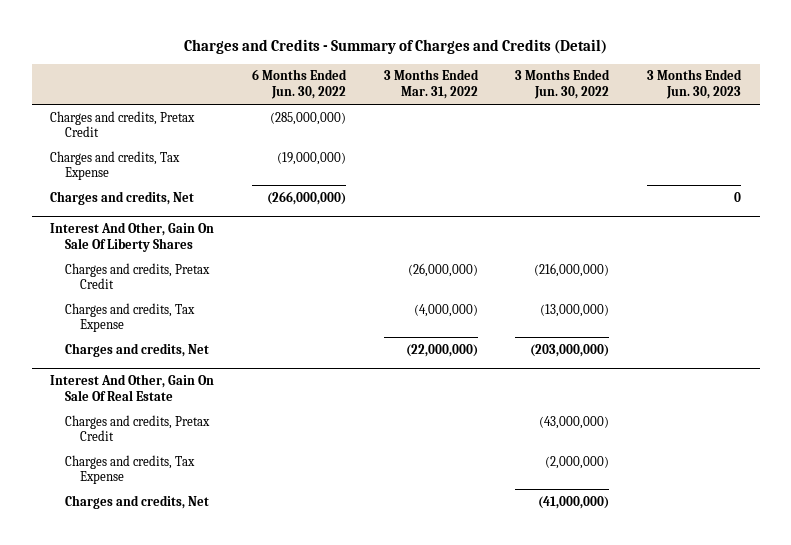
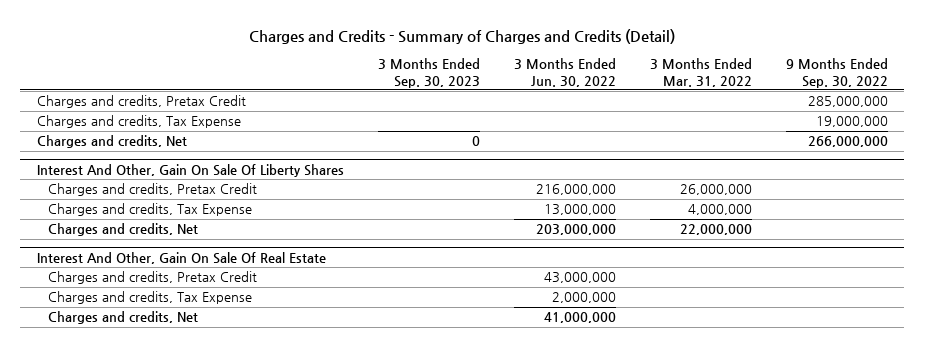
- | 6 Months Ended Jun. 30, 2022 | 3 Months Ended Mar. 31, 2022 | 3 Months Ended Jun. 30, 2022 | 3 Months Ended Jun. 30, 2023
+ | 3 Months Ended Sep. 30, 2023 | 3 Months Ended Jun. 30, 2022 | 3 Months Ended Mar. 31, 2022 | 9 Months Ended Sep. 30, 2022
@ Interest And Other, Gain On Sale Of Liberty Shares
- Charges and credits, Pretax Credit | | (26,000,000) | (216,000,000) |
- Charges and credits, Tax Expense | | (4,000,000) | (13,000,000) |
- Charges and credits, Net | | (22,000,000) | (203,000,000) |
+ Charges and credits, Pretax Credit | | 216,000,000 | 26,000,000 |
+ Charges and credits, Tax Expense | | 13,000,000 | 4,000,000 |
+ Charges and credits, Net | | 203,000,000 | 22,000,000 |
@ Interest And Other, Gain On Sale Of Real Estate
- Charges and credits, Pretax Credit | | | (43,000,000) |
- Charges and credits, Tax Expense | | | (2,000,000) |
- Charges and credits, Net | | | (41,000,000) |
+ Charges and credits, Pretax Credit | | 43,000,000 | |
+ Charges and credits, Tax Expense | | 2,000,000 | |
+ Charges and credits, Net | | 41,000,000 | |

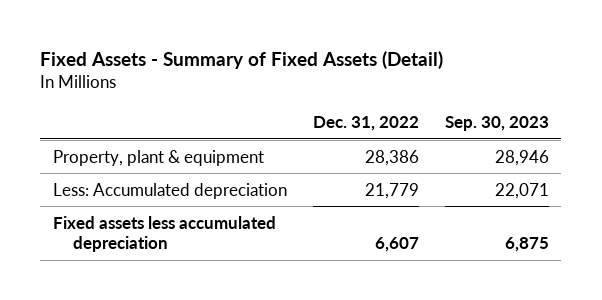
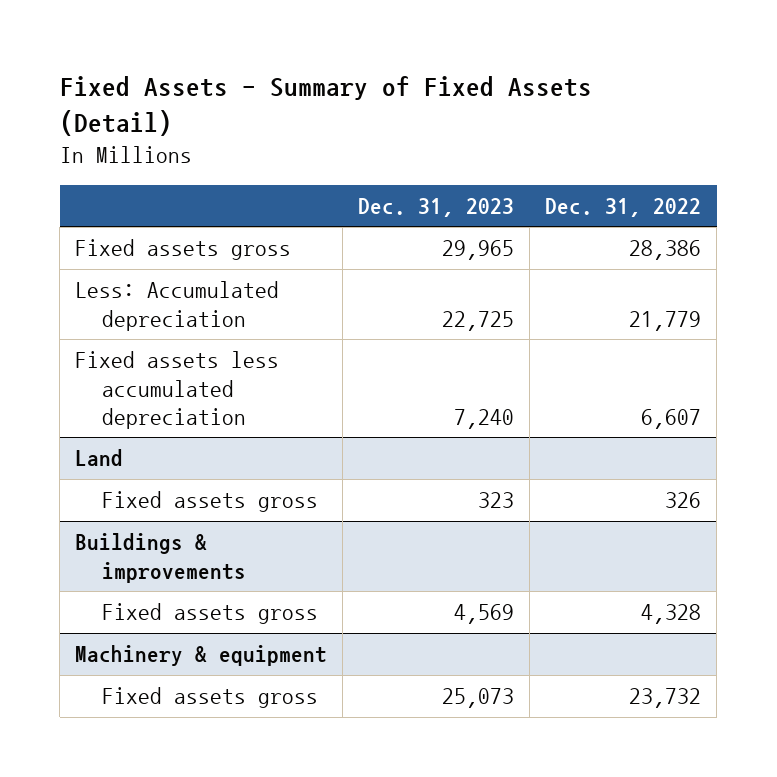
- | Dec. 31, 2022 | Sep. 30, 2023
+ | Dec. 31, 2023 | Dec. 31, 2022
- Property, plant & equipment | 28,386 | 28,946
+ Fixed assets gross | 29,965 | 28,386
+ Land
+ Fixed assets gross | 323 | 326
+ Buildings & improvements
+ Fixed assets gross | 4,569 | 4,328
+ Machinery & equipment
+ Fixed assets gross | 25,073 | 23,732

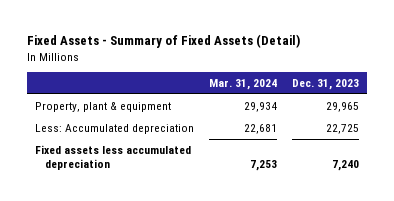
- | Dec. 31, 2023 | Dec. 31, 2022
+ | Mar. 31, 2024 | Dec. 31, 2023
- Fixed assets gross | 29,965 | 28,386
+ Property, plant & equipment | 29,934 | 29,965
- Land
- Fixed assets gross | 323 | 326
- Buildings & improvements
- Fixed assets gross | 4,569 | 4,328
- Machinery & equipment
- Fixed assets gross | 25,073 | 23,732

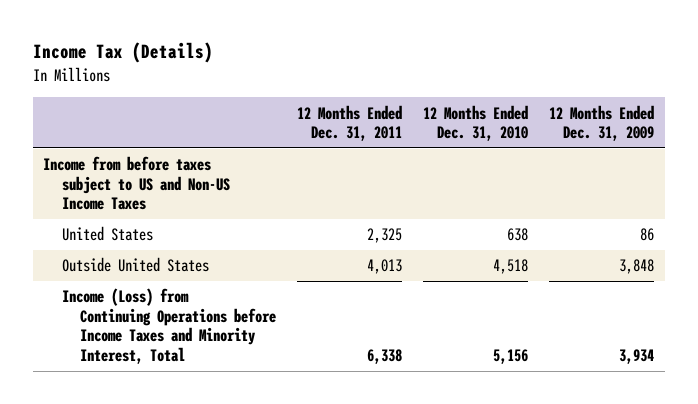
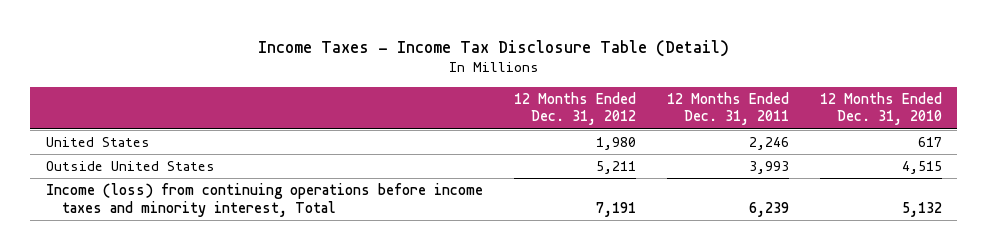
- Income Tax (Details)
+ Income Taxes - Income Tax Disclosure Table (Detail)
- | 12 Months Ended Dec. 31, 2011 | 12 Months Ended Dec. 31, 2010 | 12 Months Ended Dec. 31, 2009
+ | 12 Months Ended Dec. 31, 2012 | 12 Months Ended Dec. 31, 2011 | 12 Months Ended Dec. 31, 2010
- Income from before taxes subject to US and Non-US Income Taxes
- United States | 2,325 | 638 | 86
- Outside United States | 4,013 | 4,518 | 3,848
- Income (Loss) from Continuing Operations before Income Taxes and Minority Interest, Total | 6,338 | 5,156 | 3,934
+ United States | 1,980 | 2,246 | 617
+ Outside United States | 5,211 | 3,993 | 4,515
+ Income (loss) from continuing operations before income taxes and minority interest, Total | 7,191 | 6,239 | 5,132

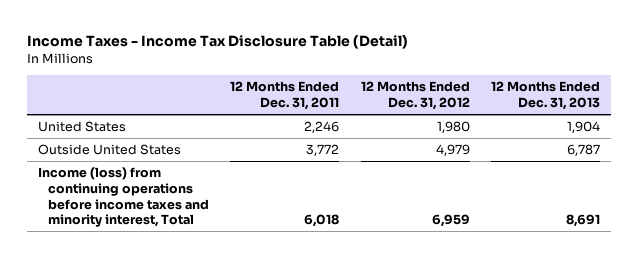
- | 12 Months Ended Dec. 31, 2012 | 12 Months Ended Dec. 31, 2011 | 12 Months Ended Dec. 31, 2010
+ | 12 Months Ended Dec. 31, 2011 | 12 Months Ended Dec. 31, 2012 | 12 Months Ended Dec. 31, 2013
- Outside United States | 5,211 | 3,993 | 4,515
- Income (loss) from continuing operations before income taxes and minority interest, Total | 7,191 | 6,239 | 5,132
+ Outside United States | 3,772 | 4,979 | 6,787
+ Income (loss) from continuing operations before income taxes and minority interest, Total | 6,018 | 6,959 | 8,691

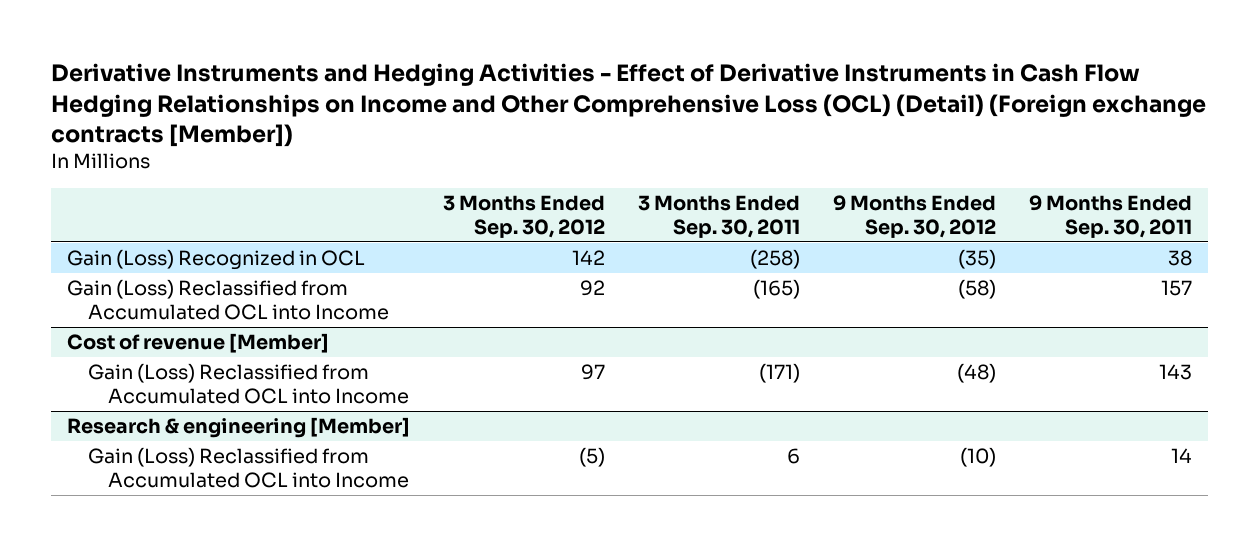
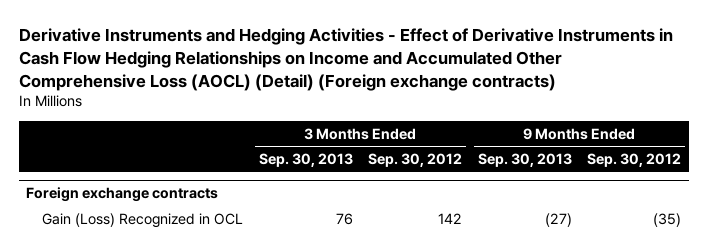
- Derivative Instruments and Hedging Activities - Effect of Derivative Instruments in Cash Flow Hedging Relationships on Income and Other Comprehensive Loss (OCL) (Detail) (Foreign exchange contracts [Member])
+ Derivative Instruments and Hedging Activities - Effect of Derivative Instruments in Cash Flow Hedging Relationships on Income and Accumulated Other Comprehensive Loss (AOCL) (Detail) (Foreign exchange contracts)
- | 3 Months Ended Sep. 30, 2012 | 3 Months Ended Sep. 30, 2011 | 9 Months Ended Sep. 30, 2012 | 9 Months Ended Sep. 30, 2011
+ | 3 Months Ended Sep. 30, 2013 | 3 Months Ended Sep. 30, 2012 | 9 Months Ended Sep. 30, 2013 | 9 Months Ended Sep. 30, 2012
+ Foreign exchange contracts
- Gain (Loss) Reclassified from Accumulated OCL into Income | 92 | (165) | (58) | 157
- Cost of revenue [Member]
- Gain (Loss) Reclassified from Accumulated OCL into Income | 97 | (171) | (48) | 143
- Research & engineering [Member]
- Gain (Loss) Reclassified from Accumulated OCL into Income | (5) | 6 | (10) | 14

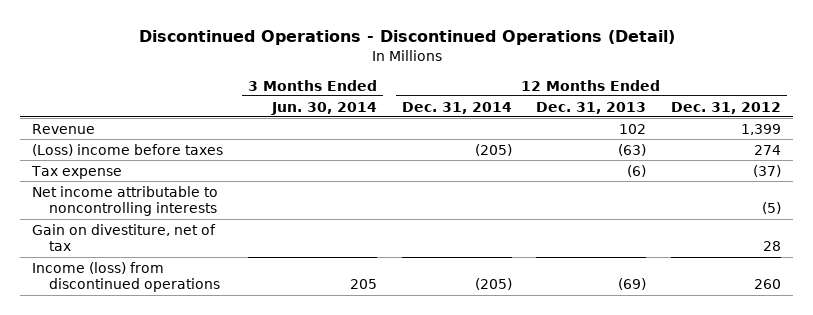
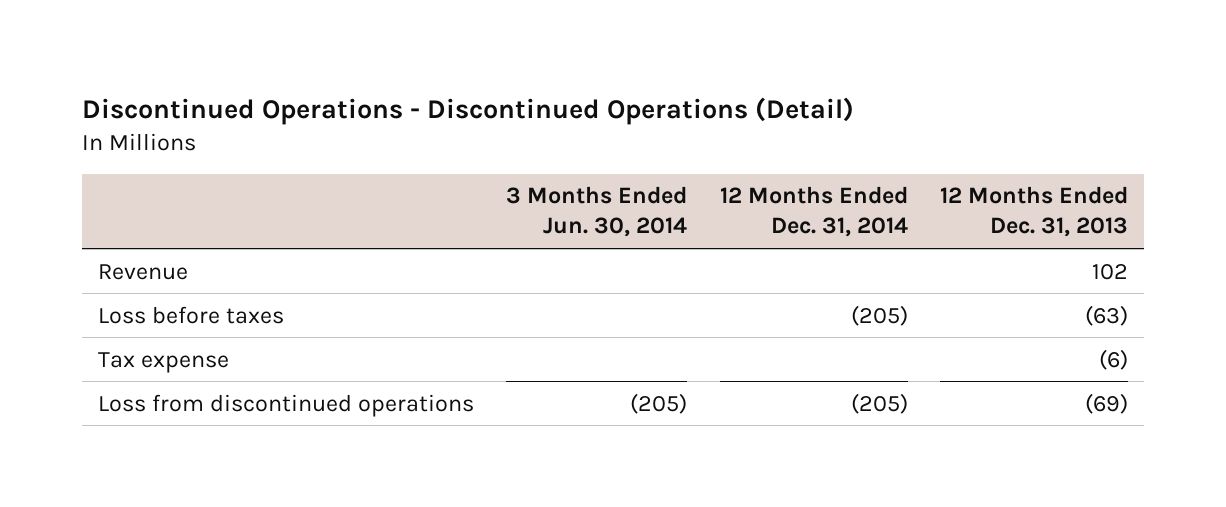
- | 3 Months Ended Jun. 30, 2014 | 12 Months Ended Dec. 31, 2014 | 12 Months Ended Dec. 31, 2013 | 12 Months Ended Dec. 31, 2012
+ | 3 Months Ended Jun. 30, 2014 | 12 Months Ended Dec. 31, 2014 | 12 Months Ended Dec. 31, 2013
- (Loss) income before taxes | | (205) | (63) | 274
+ Loss before taxes | | (205) | (63)
- Net income attributable to noncontrolling interests | | | | (5)
- Gain on divestiture, net of tax | | | | 28
- Income (loss) from discontinued operations | 205 | (205) | (69) | 260
+ Loss from discontinued operations | (205) | (205) | (69)

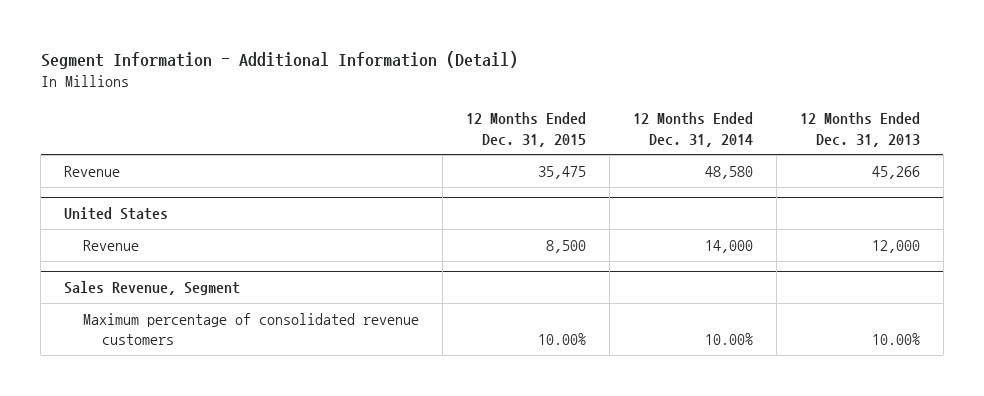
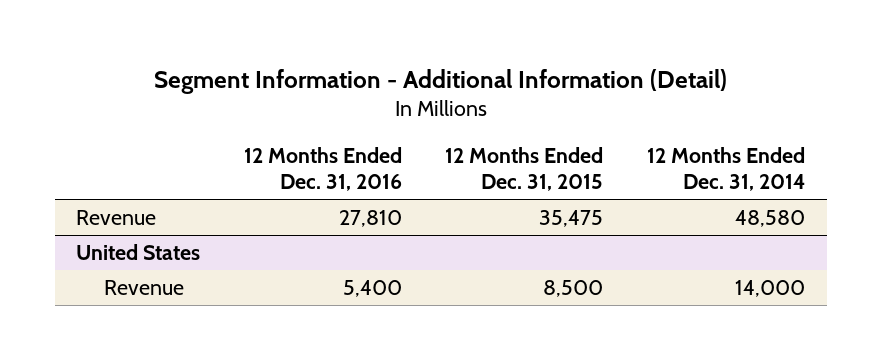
- | 12 Months Ended Dec. 31, 2015 | 12 Months Ended Dec. 31, 2014 | 12 Months Ended Dec. 31, 2013
+ | 12 Months Ended Dec. 31, 2016 | 12 Months Ended Dec. 31, 2015 | 12 Months Ended Dec. 31, 2014
- Sales Revenue, Segment
- Maximum percentage of consolidated revenue customers | 10.00% | 10.00% | 10.00%

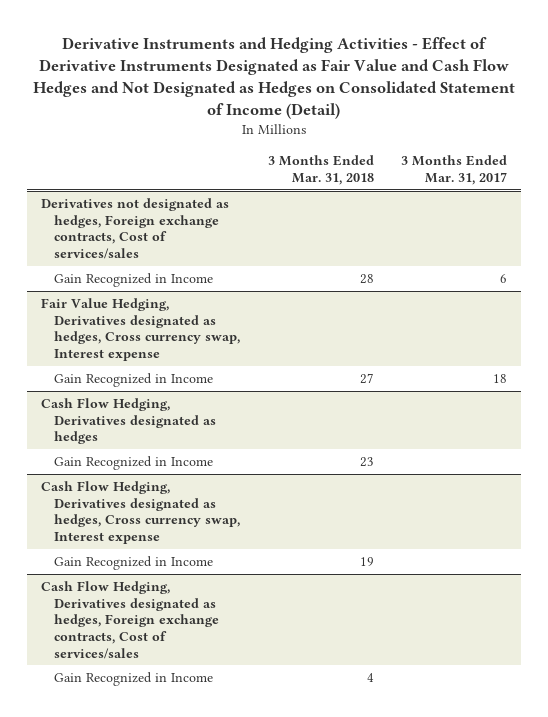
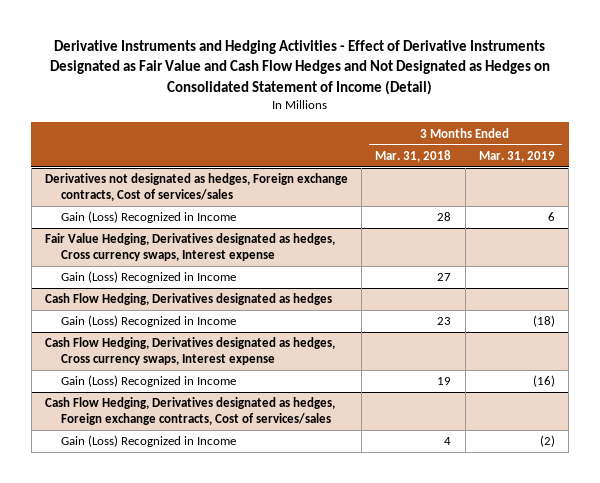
- | 3 Months Ended Mar. 31, 2018 | 3 Months Ended Mar. 31, 2017
+ | 3 Months Ended Mar. 31, 2018 | 3 Months Ended Mar. 31, 2019
@ Derivatives not designated as hedges, Foreign exchange contracts, Cost of services/sales
- Gain Recognized in Income | 28 | 6
- Fair Value Hedging, Derivatives designated as hedges, Cross currency swap, Interest expense
- Gain Recognized in Income | 27 | 18
@ Derivatives not designated as hedges, Foreign exchange contracts, Cost of services/sales
+ Gain (Loss) Recognized in Income | 28 | 6
+ Fair Value Hedging, Derivatives designated as hedges, Cross currency swaps, Interest expense
+ Gain (Loss) Recognized in Income | 27 |
@ Cash Flow Hedging, Derivatives designated as hedges
- Gain Recognized in Income | 23 |
- Cash Flow Hedging, Derivatives designated as hedges, Cross currency swap, Interest expense
- Gain Recognized in Income | 19 |
@ Cash Flow Hedging, Derivatives designated as hedges
+ Gain (Loss) Recognized in Income | 23 | (18)
+ Cash Flow Hedging, Derivatives designated as hedges, Cross currency swaps, Interest expense
+ Gain (Loss) Recognized in Income | 19 | (16)
@ Cash Flow Hedging, Derivatives designated as hedges, Foreign exchange contracts, Cost of services/sales
- Gain Recognized in Income | 4 |
+ Gain (Loss) Recognized in Income | 4 | (2)

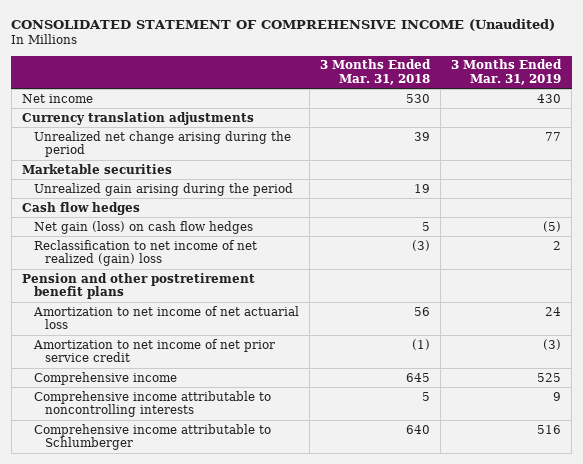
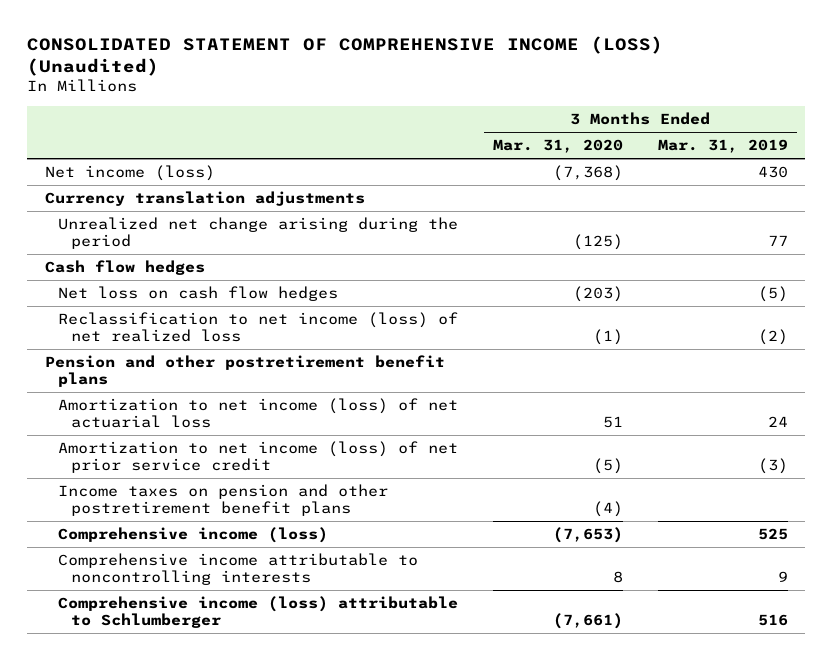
- CONSOLIDATED STATEMENT OF COMPREHENSIVE INCOME (Unaudited)
+ CONSOLIDATED STATEMENT OF COMPREHENSIVE INCOME (LOSS) (Unaudited)
- | 3 Months Ended Mar. 31, 2018 | 3 Months Ended Mar. 31, 2019
+ | 3 Months Ended Mar. 31, 2020 | 3 Months Ended Mar. 31, 2019
- Net income | 530 | 430
+ Net income (loss) | (7,368) | 430
- Marketable securities
- Unrealized gain arising during the period | 19 |
- Net gain (loss) on cash flow hedges | 5 | (5)
- Reclassification to net income of net realized (gain) loss | (3) | 2
+ Net loss on cash flow hedges | (203) | (5)
+ Reclassification to net income (loss) of net realized loss | (1) | (2)
- Amortization to net income of net actuarial loss | 56 | 24
- Amortization to net income of net prior service credit | (1) | (3)
- Comprehensive income | 645 | 525
+ Amortization to net income (loss) of net actuarial loss | 51 | 24
+ Amortization to net income (loss) of net prior service credit | (5) | (3)
+ Income taxes on pension and other postretirement benefit plans | (4) |
+ Comprehensive income (loss) | (7,653) | 525
- Comprehensive income attributable to Schlumberger | 640 | 516
+ Comprehensive income (loss) attributable to Schlumberger | (7,661) | 516

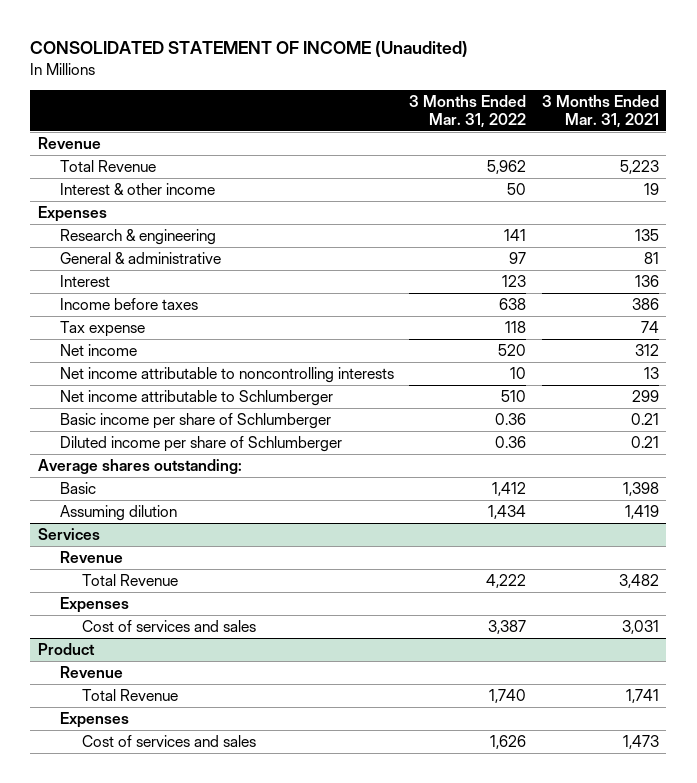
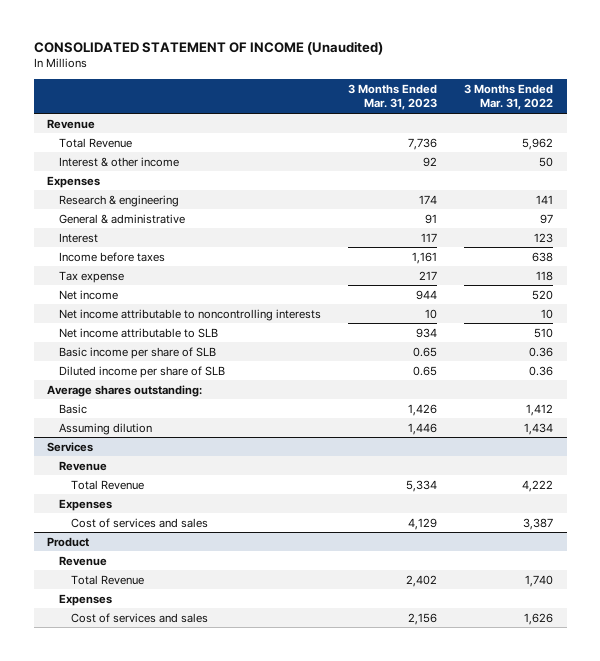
- | 3 Months Ended Mar. 31, 2022 | 3 Months Ended Mar. 31, 2021
+ | 3 Months Ended Mar. 31, 2023 | 3 Months Ended Mar. 31, 2022
- Net income attributable to Schlumberger | 510 | 299
- Basic income per share of Schlumberger | 0.36 | 0.21
- Diluted income per share of Schlumberger | 0.36 | 0.21
+ Net income attributable to SLB | 934 | 510
+ Basic income per share of SLB | 0.65 | 0.36
+ Diluted income per share of SLB | 0.65 | 0.36

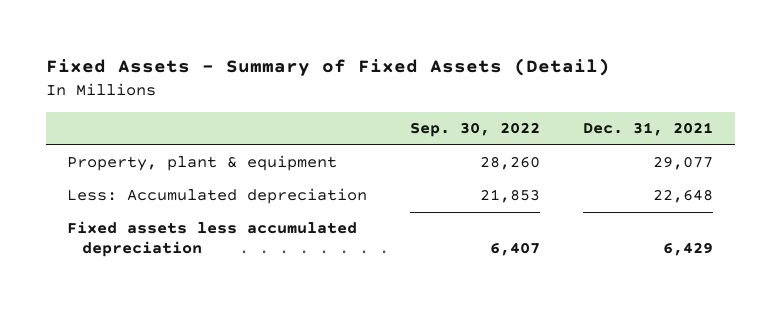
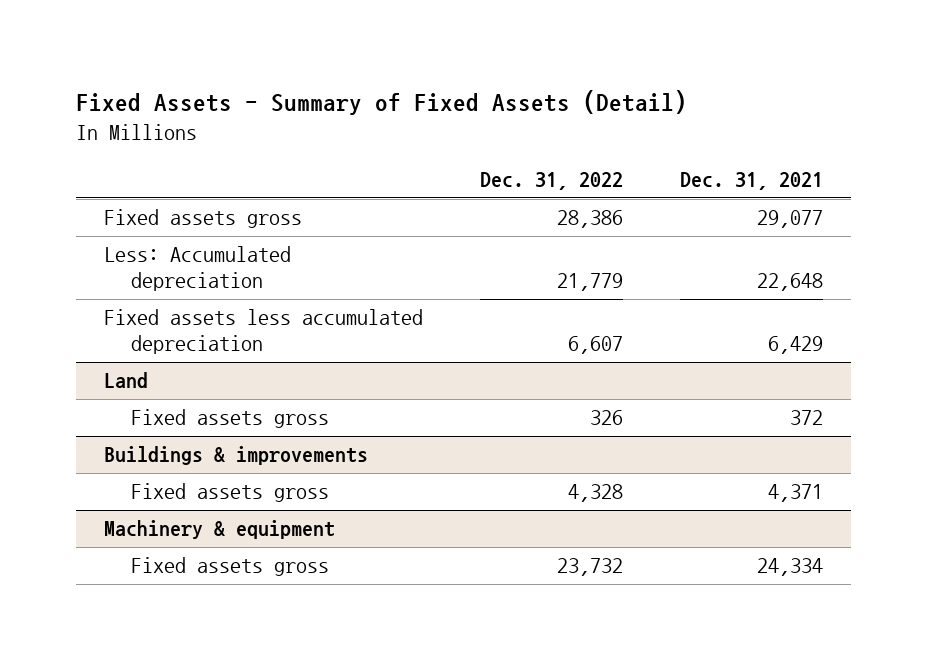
- | Sep. 30, 2022 | Dec. 31, 2021
+ | Dec. 31, 2022 | Dec. 31, 2021
- Property, plant & equipment | 28,260 | 29,077
+ Fixed assets gross | 28,386 | 29,077
+ Land
+ Fixed assets gross | 326 | 372
+ Buildings & improvements
+ Fixed assets gross | 4,328 | 4,371
+ Machinery & equipment
+ Fixed assets gross | 23,732 | 24,334

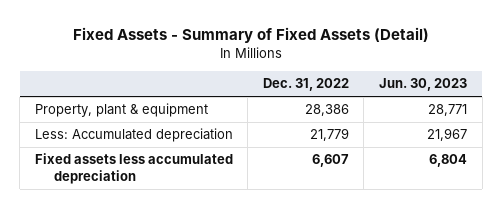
- | Dec. 31, 2022 | Dec. 31, 2021
+ | Dec. 31, 2022 | Jun. 30, 2023
- Fixed assets gross | 28,386 | 29,077
+ Property, plant & equipment | 28,386 | 28,771
- Land
- Fixed assets gross | 326 | 372
- Buildings & improvements
- Fixed assets gross | 4,328 | 4,371
- Machinery & equipment
- Fixed assets gross | 23,732 | 24,334

